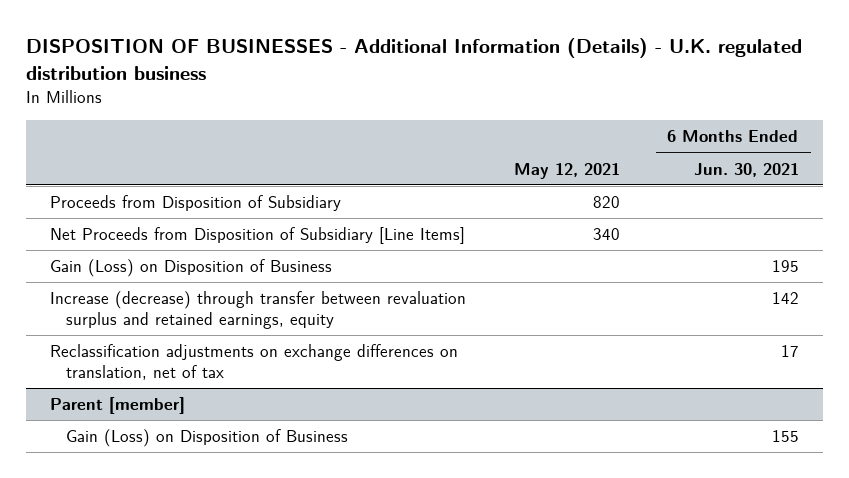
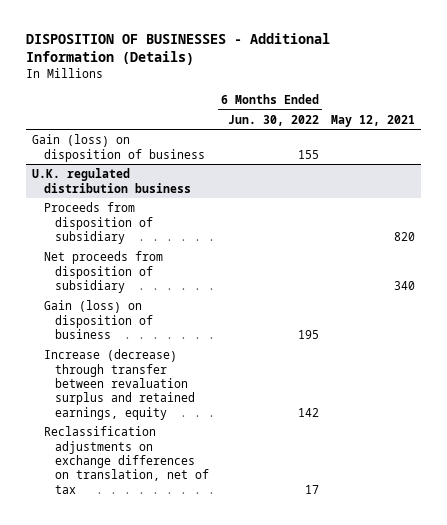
- DISPOSITION OF BUSINESSES - Additional Information (Details) - U.K. regulated distribution business
+ DISPOSITION OF BUSINESSES - Additional Information (Details)
- | May 12, 2021 | 6 Months Ended Jun. 30, 2021
+ | 6 Months Ended Jun. 30, 2022 | May 12, 2021
- Proceeds from Disposition of Subsidiary | 820 |
- Net Proceeds from Disposition of Subsidiary [Line Items] | 340 |
- Gain (Loss) on Disposition of Business | | 195
- Increase (decrease) through transfer between revaluation surplus and retained earnings, equity | | 142
- Reclassification adjustments on exchange differences on translation, net of tax | | 17
- Parent [member]
- Gain (Loss) on Disposition of Business | | 155
+ Gain (loss) on disposition of business | 155 |
+ U.K. regulated distribution business
+ Proceeds from disposition of subsidiary | | 820
+ Net proceeds from disposition of subsidiary | | 340
+ Gain (loss) on disposition of business | 195 |
+ Increase (decrease) through transfer between revaluation surplus and retained earnings, equity | 142 |
+ Reclassification adjustments on exchange differences on translation, net of tax | 17 |

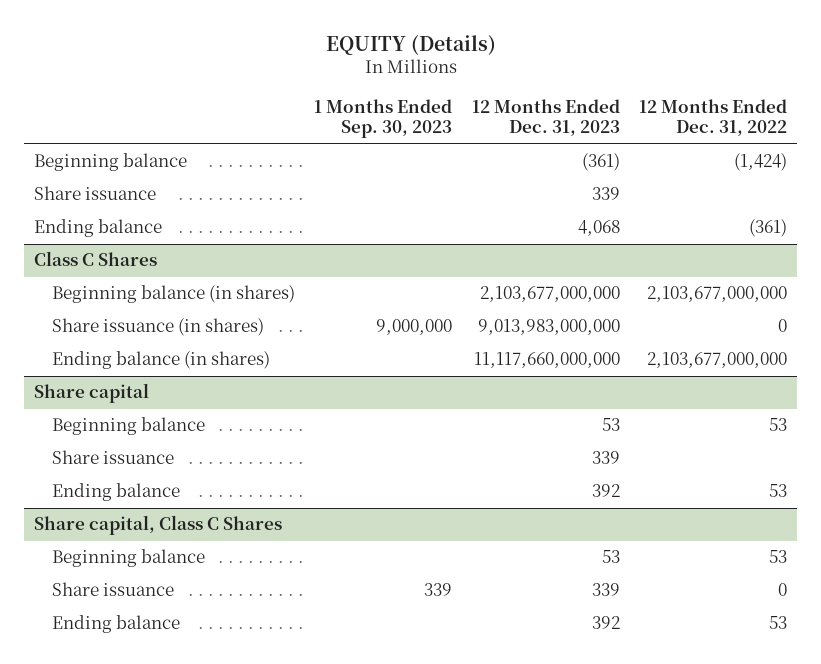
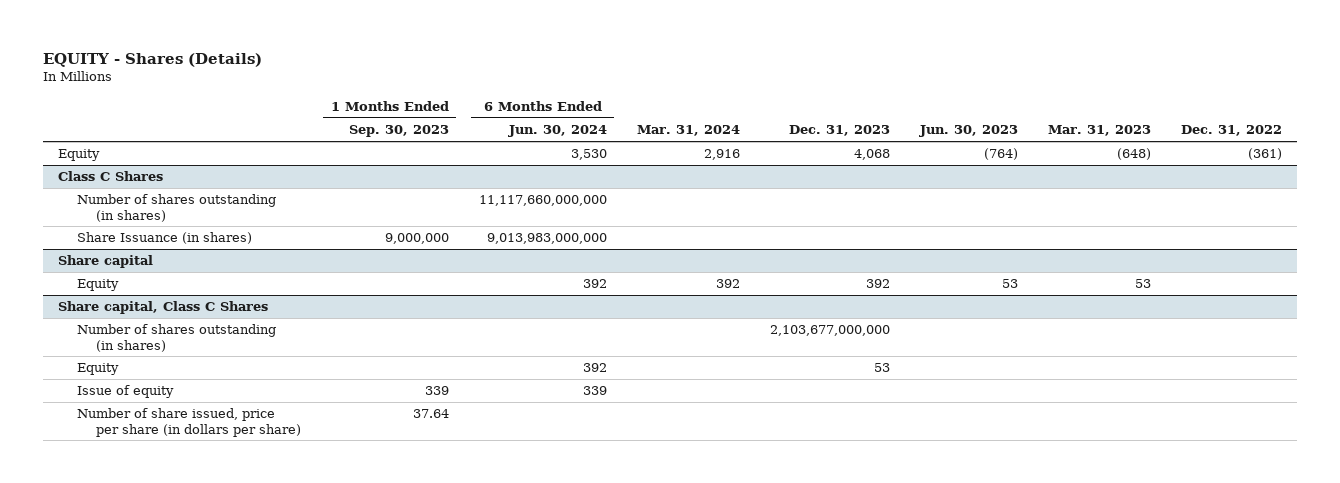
- EQUITY (Details)
+ EQUITY - Shares (Details)
- | 1 Months Ended Sep. 30, 2023 | 12 Months Ended Dec. 31, 2023 | 12 Months Ended Dec. 31, 2022
+ | 1 Months Ended Sep. 30, 2023 | 6 Months Ended Jun. 30, 2024 | Mar. 31, 2024 | Dec. 31, 2023 | Jun. 30, 2023 | Mar. 31, 2023 | Dec. 31, 2022
- Beginning balance | | (361) | (1,424)
- Share issuance | | 339 |
- Ending balance | | 4,068 | (361)
+ Equity | | 3,530 | 2,916 | 4,068 | (764) | (648) | (361)
@ Class C Shares
- Beginning balance (in shares) | | 2,103,677,000,000 | 2,103,677,000,000
- Share issuance (in shares) | 9,000,000 | 9,013,983,000,000 | 0
- Ending balance (in shares) | | 11,117,660,000,000 | 2,103,677,000,000
+ Number of shares outstanding (in shares) | | 11,117,660,000,000 | | | | |
+ Share Issuance (in shares) | 9,000,000 | 9,013,983,000,000 | | | | |
@ Share capital
- Beginning balance | | 53 | 53
- Share issuance | | 339 |
- Ending balance | | 392 | 53
+ Equity | | 392 | 392 | 392 | 53 | 53 |
@ Share capital, Class C Shares
- Beginning balance | | 53 | 53
- Share issuance | 339 | 339 | 0
- Ending balance | | 392 | 53
+ Number of shares outstanding (in shares) | | | | 2,103,677,000,000 | | |
+ Equity | | 392 | | 53 | | |
+ Issue of equity | 339 | 339 | | | | |
+ Number of share issued, price per share (in dollars per share) | 37.64 | | | | | |

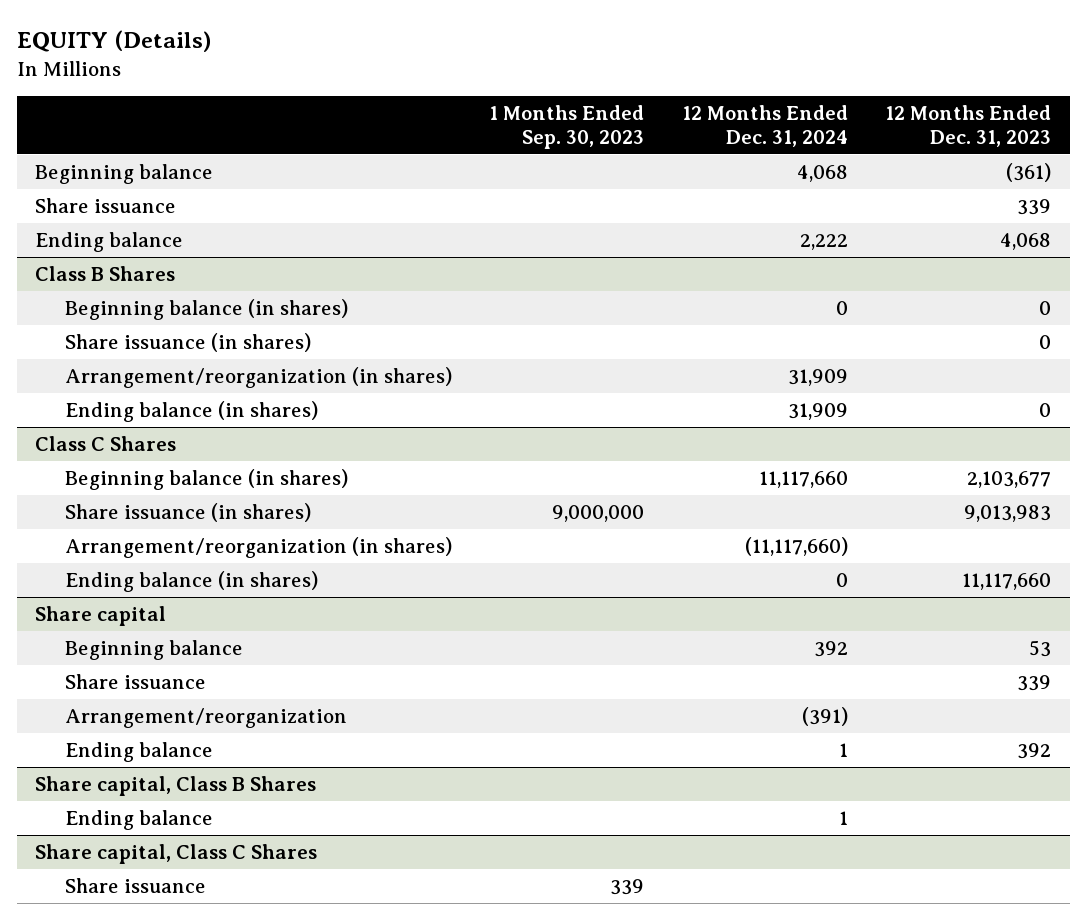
- EQUITY - Shares (Details)
+ EQUITY (Details)
- | 1 Months Ended Sep. 30, 2023 | 6 Months Ended Jun. 30, 2024 | Mar. 31, 2024 | Dec. 31, 2023 | Jun. 30, 2023 | Mar. 31, 2023 | Dec. 31, 2022
+ | 1 Months Ended Sep. 30, 2023 | 12 Months Ended Dec. 31, 2024 | 12 Months Ended Dec. 31, 2023
- Equity | | 3,530 | 2,916 | 4,068 | (764) | (648) | (361)
+ Beginning balance | | 4,068 | (361)
+ Share issuance | | | 339
+ Ending balance | | 2,222 | 4,068
+ Class B Shares
+ Beginning balance (in shares) | | 0 | 0
+ Share issuance (in shares) | | | 0
+ Arrangement/reorganization (in shares) | | 31,909 |
+ Ending balance (in shares) | | 31,909 | 0
@ Class C Shares
- Number of shares outstanding (in shares) | | 11,117,660,000,000 | | | | |
- Share Issuance (in shares) | 9,000,000 | 9,013,983,000,000 | | | | |
+ Beginning balance (in shares) | | 11,117,660 | 2,103,677
+ Share issuance (in shares) | 9,000,000 | | 9,013,983
+ Arrangement/reorganization (in shares) | | (11,117,660) |
+ Ending balance (in shares) | | 0 | 11,117,660
@ Share capital
- Equity | | 392 | 392 | 392 | 53 | 53 |
+ Beginning balance | | 392 | 53
+ Share issuance | | | 339
+ Arrangement/reorganization | | (391) |
+ Ending balance | | 1 | 392
+ Share capital, Class B Shares
+ Ending balance | | 1 |
@ Share capital, Class C Shares
- Number of shares outstanding (in shares) | | | | 2,103,677,000,000 | | |
- Equity | | 392 | | 53 | | |
- Issue of equity | 339 | 339 | | | | |
- Number of share issued, price per share (in dollars per share) | 37.64 | | | | | |
+ Share issuance | 339 | |

